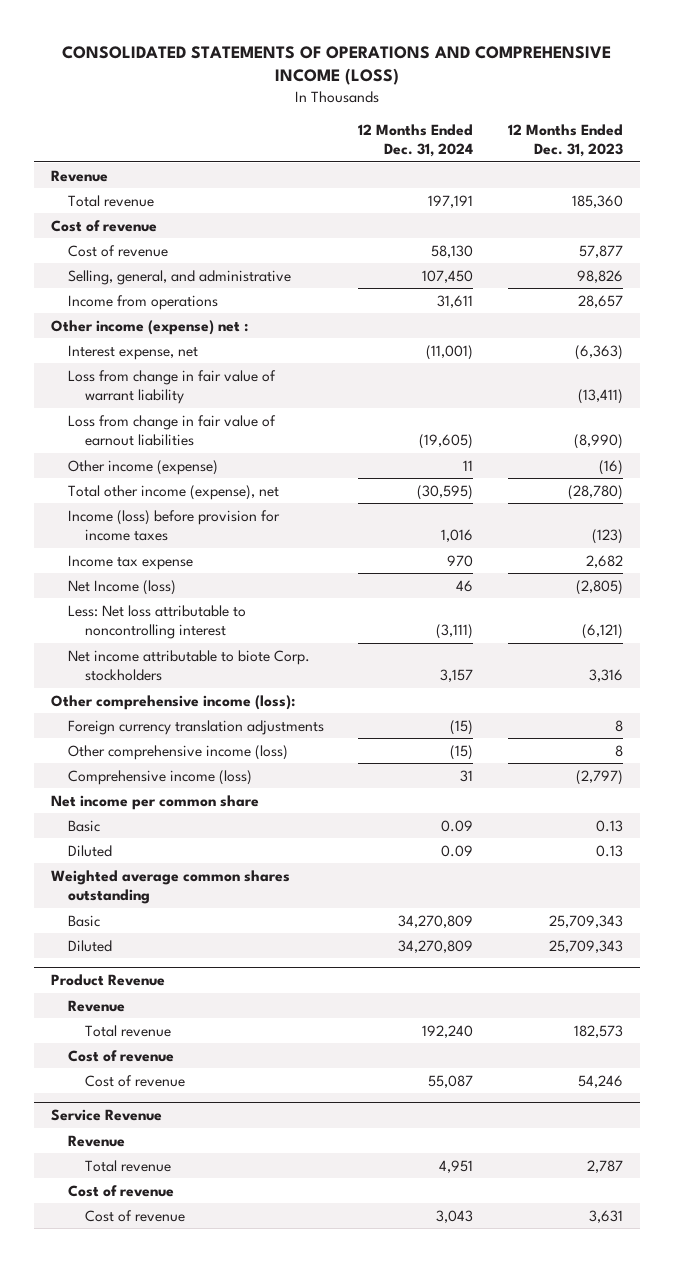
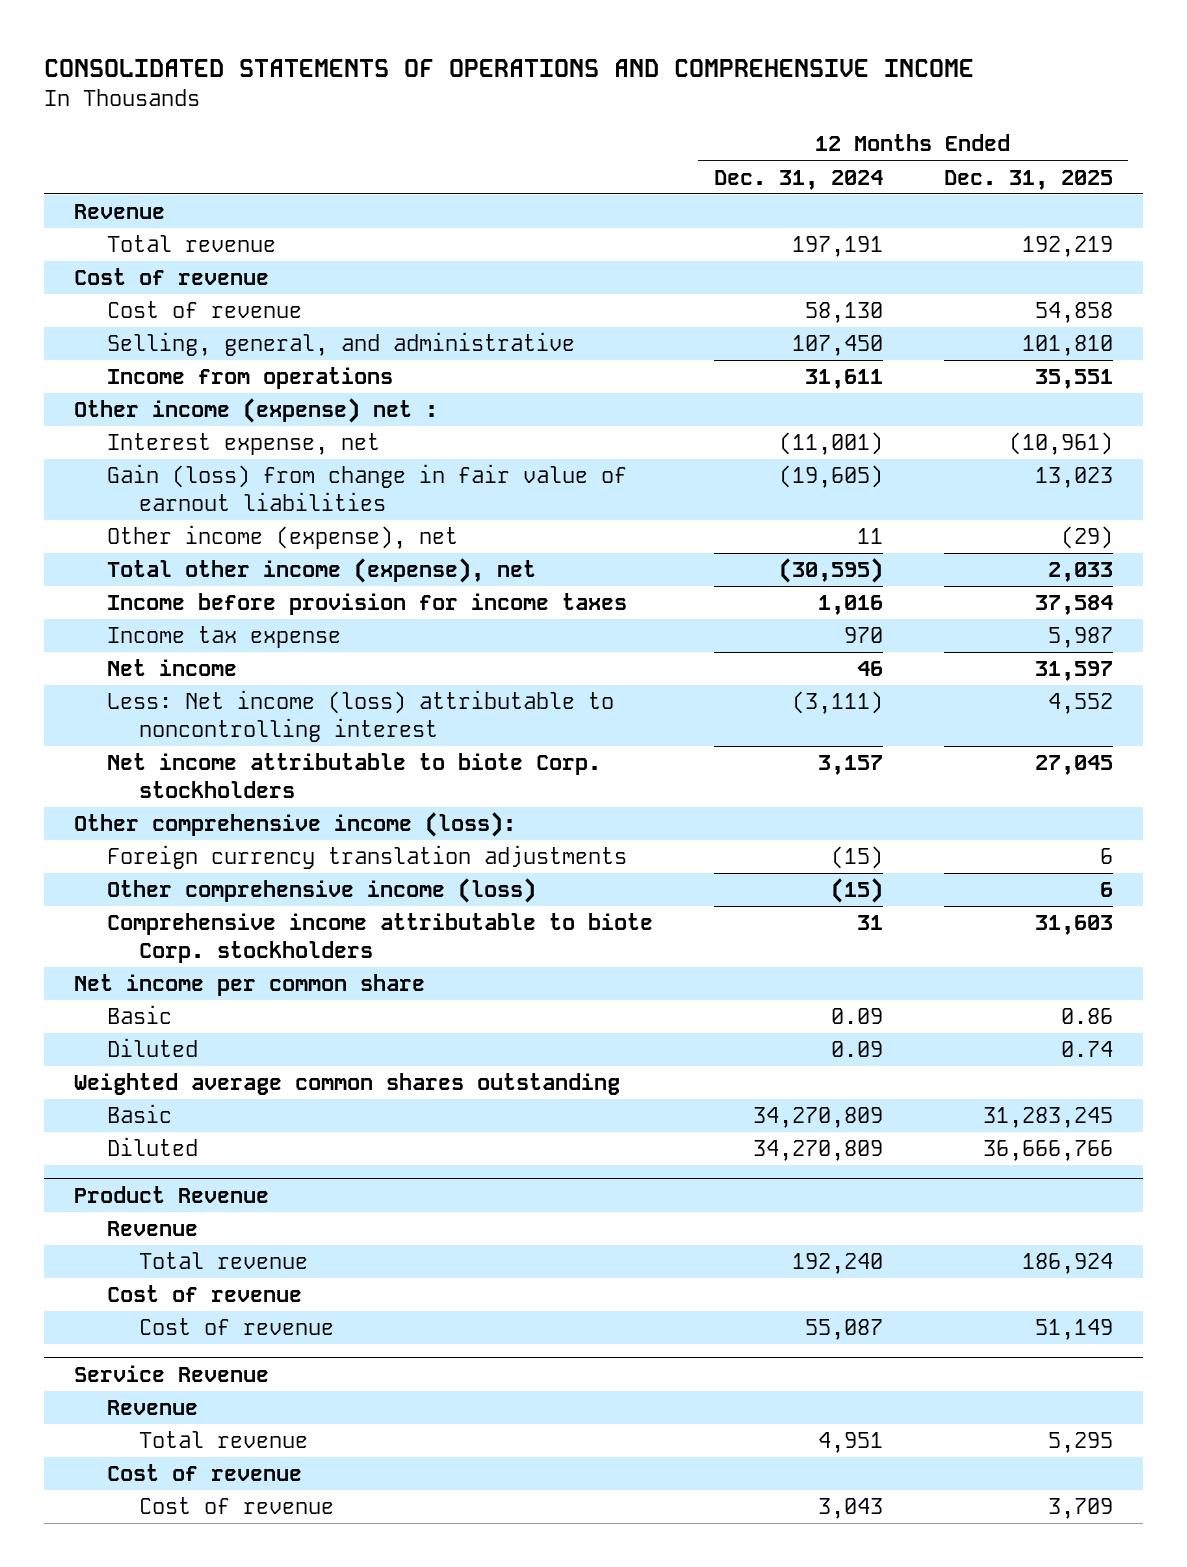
- CONSOLIDATED STATEMENTS OF OPERATIONS AND COMPREHENSIVE INCOME (LOSS)
+ CONSOLIDATED STATEMENTS OF OPERATIONS AND COMPREHENSIVE INCOME
- | 12 Months Ended Dec. 31, 2024 | 12 Months Ended Dec. 31, 2023
+ | 12 Months Ended Dec. 31, 2024 | 12 Months Ended Dec. 31, 2025
- Loss from change in fair value of warrant liability | | (13,411)
- Loss from change in fair value of earnout liabilities | (19,605) | (8,990)
- Other income (expense) | 11 | (16)
+ Gain (loss) from change in fair value of earnout liabilities | (19,605) | 13,023
+ Other income (expense), net | 11 | (29)
- Income (loss) before provision for income taxes | 1,016 | (123)
+ Income before provision for income taxes | 1,016 | 37,584
- Net Income (loss) | 46 | (2,805)
- Less: Net loss attributable to noncontrolling interest | (3,111) | (6,121)
+ Net income | 46 | 31,597
+ Less: Net income (loss) attributable to noncontrolling interest | (3,111) | 4,552
- Comprehensive income (loss) | 31 | (2,797)
+ Comprehensive income attributable to biote Corp. stockholders | 31 | 31,603

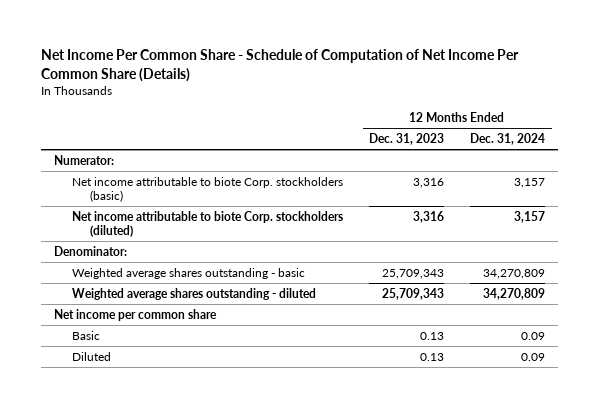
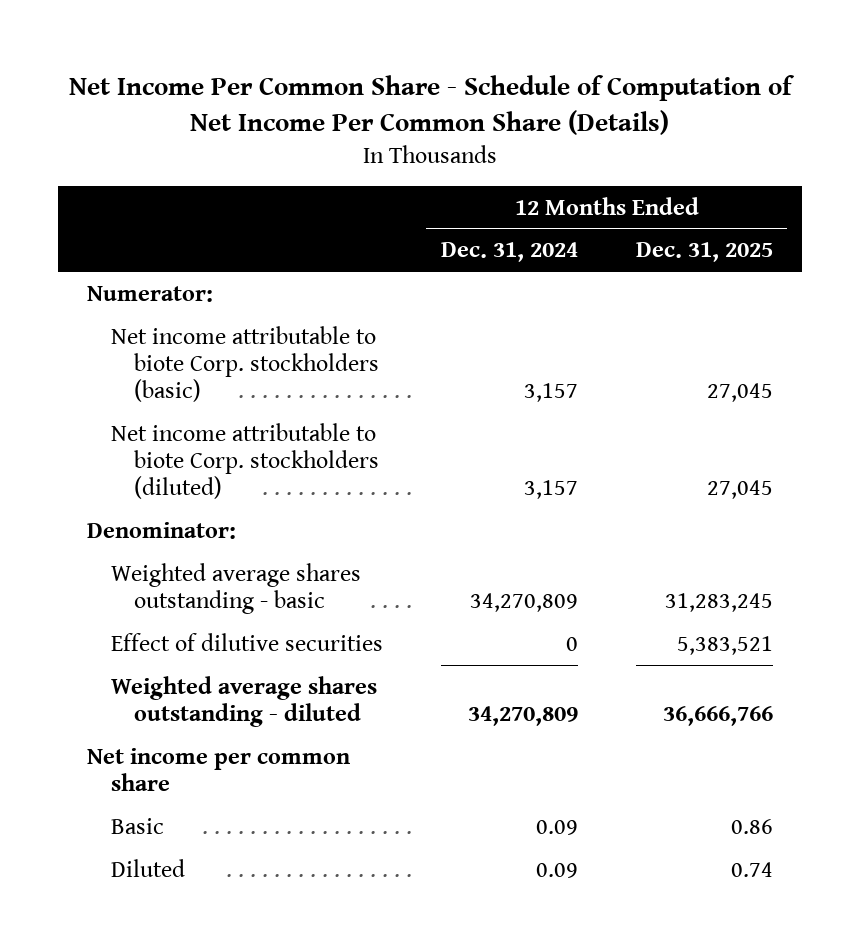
- | 12 Months Ended Dec. 31, 2023 | 12 Months Ended Dec. 31, 2024
+ | 12 Months Ended Dec. 31, 2024 | 12 Months Ended Dec. 31, 2025
+ Effect of dilutive securities | 0 | 5,383,521

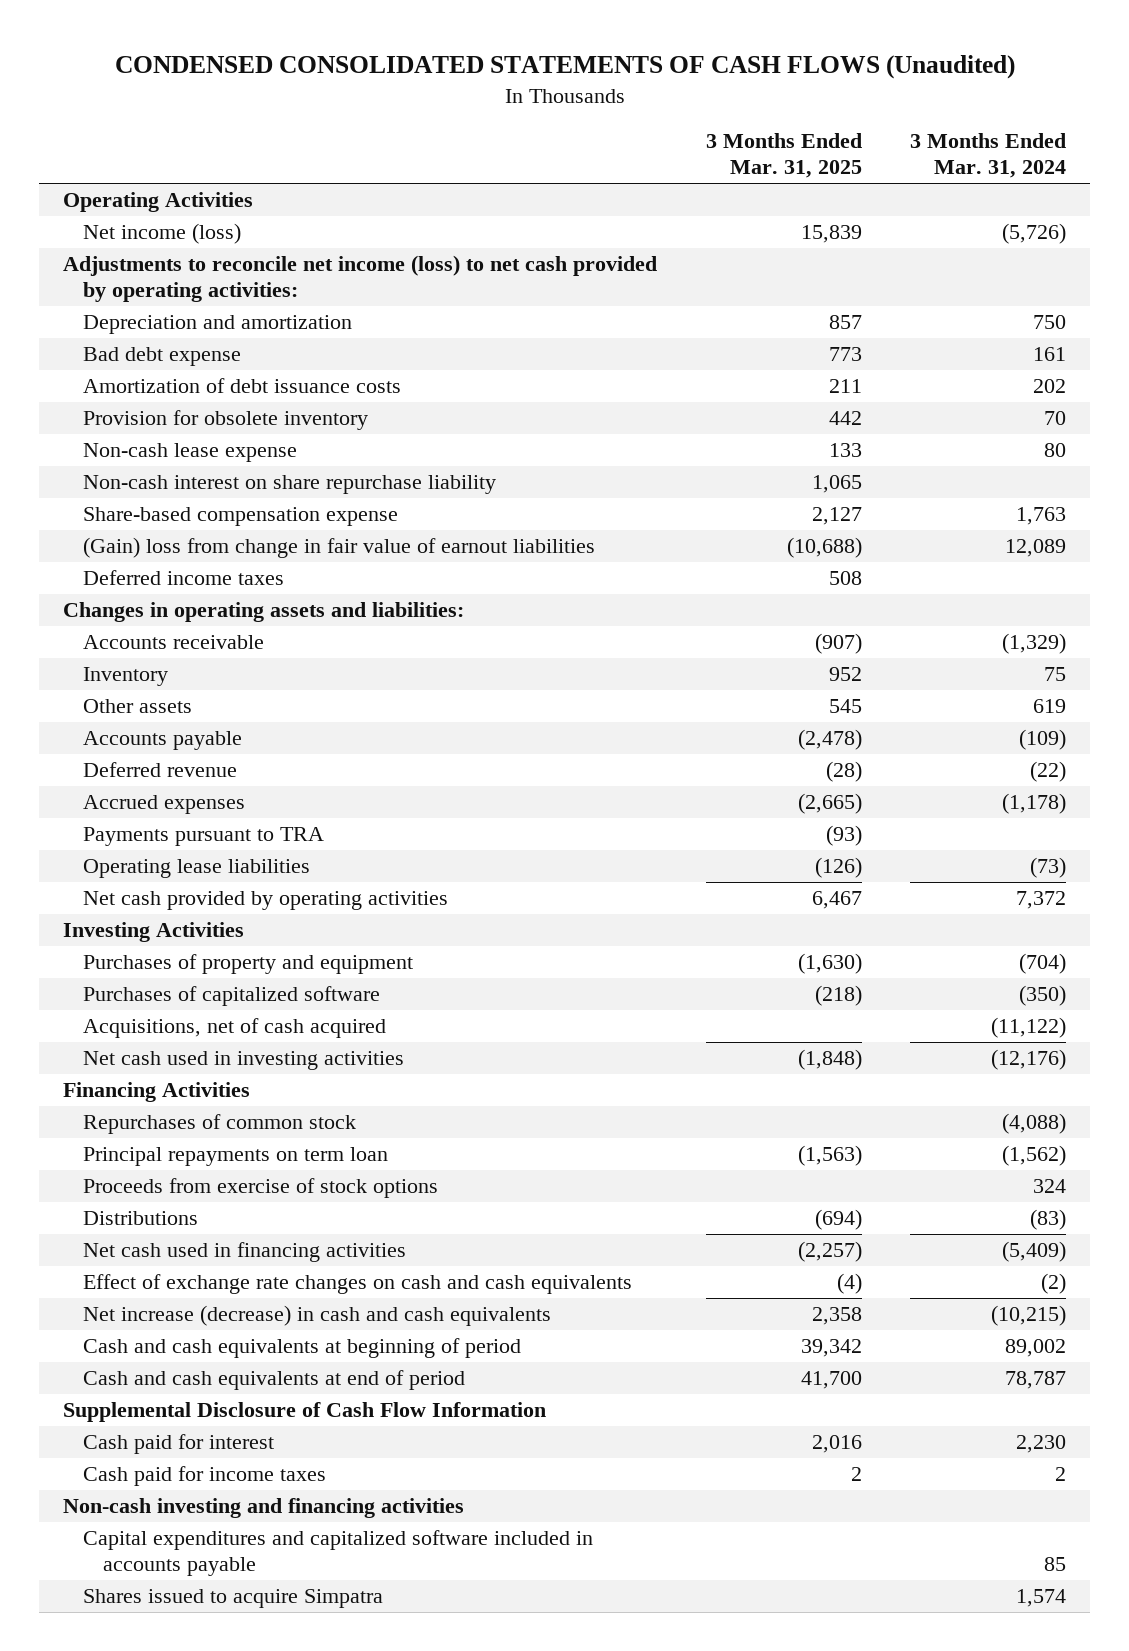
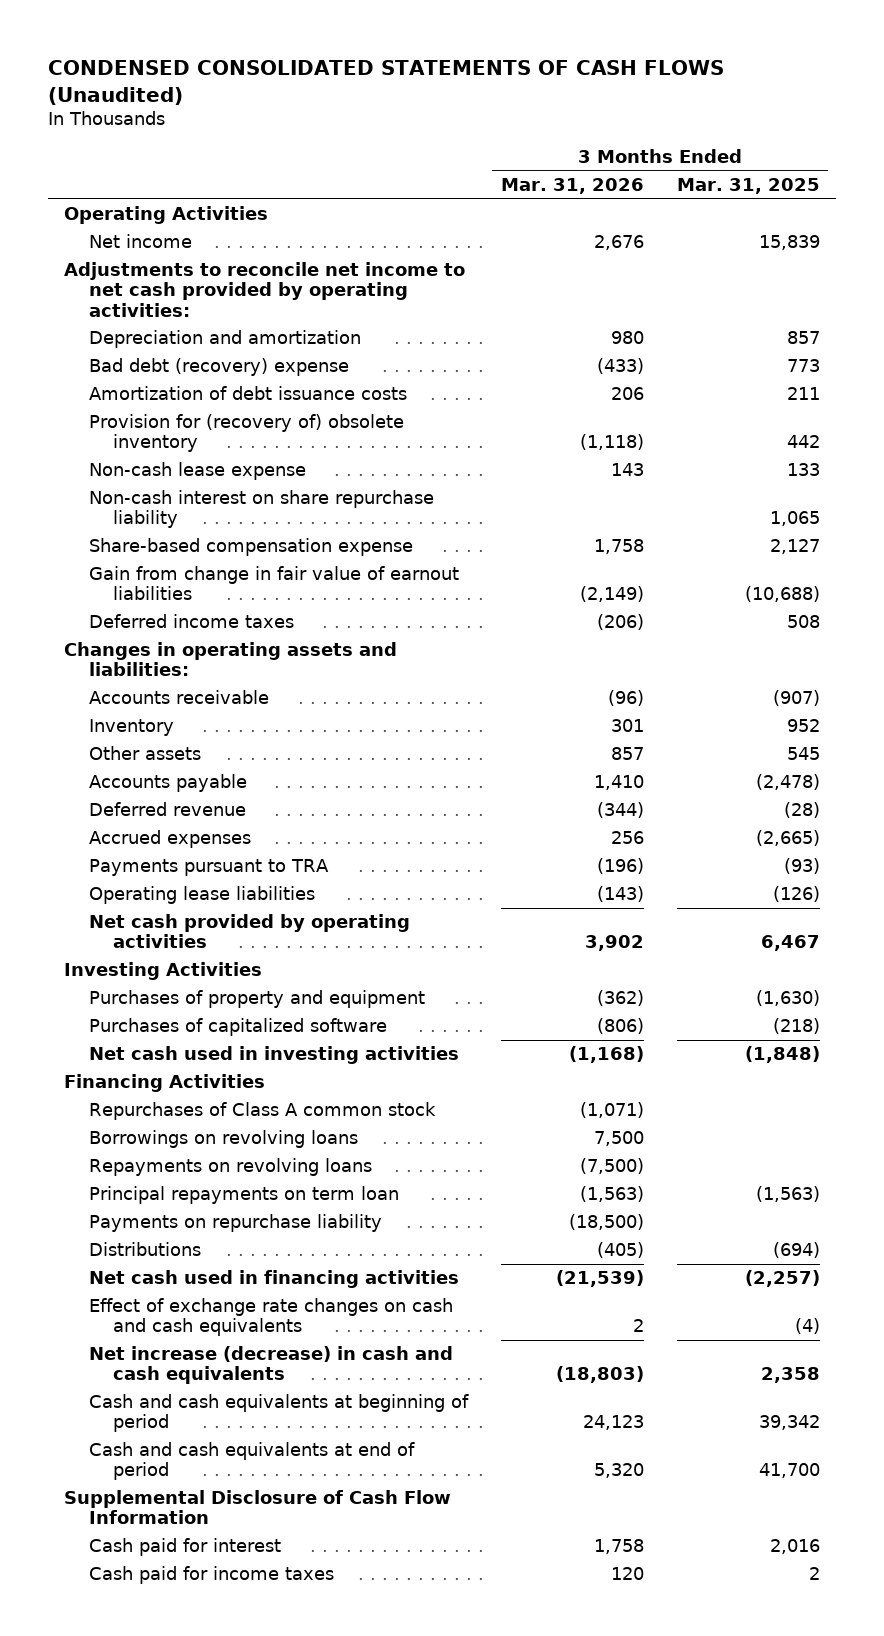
- | 3 Months Ended Mar. 31, 2025 | 3 Months Ended Mar. 31, 2024
+ | 3 Months Ended Mar. 31, 2026 | 3 Months Ended Mar. 31, 2025
- Net income (loss) | 15,839 | (5,726)
- Adjustments to reconcile net income (loss) to net cash provided by operating activities:
+ Net income | 2,676 | 15,839
+ Adjustments to reconcile net income to net cash provided by operating activities:
- Bad debt expense | 773 | 161
+ Bad debt (recovery) expense | (433) | 773
- Provision for obsolete inventory | 442 | 70
+ Provision for (recovery of) obsolete inventory | (1,118) | 442
- (Gain) loss from change in fair value of earnout liabilities | (10,688) | 12,089
+ Gain from change in fair value of earnout liabilities | (2,149) | (10,688)
- Acquisitions, net of cash acquired | | (11,122)
- Repurchases of common stock | | (4,088)
+ Repurchases of Class A common stock | (1,071) |
+ Borrowings on revolving loans | 7,500 |
+ Repayments on revolving loans | (7,500) |
- Proceeds from exercise of stock options | | 324
+ Payments on repurchase liability | (18,500) |
- Non-cash investing and financing activities
- Capital expenditures and capitalized software included in accounts payable | | 85
- Shares issued to acquire Simpatra | | 1,574

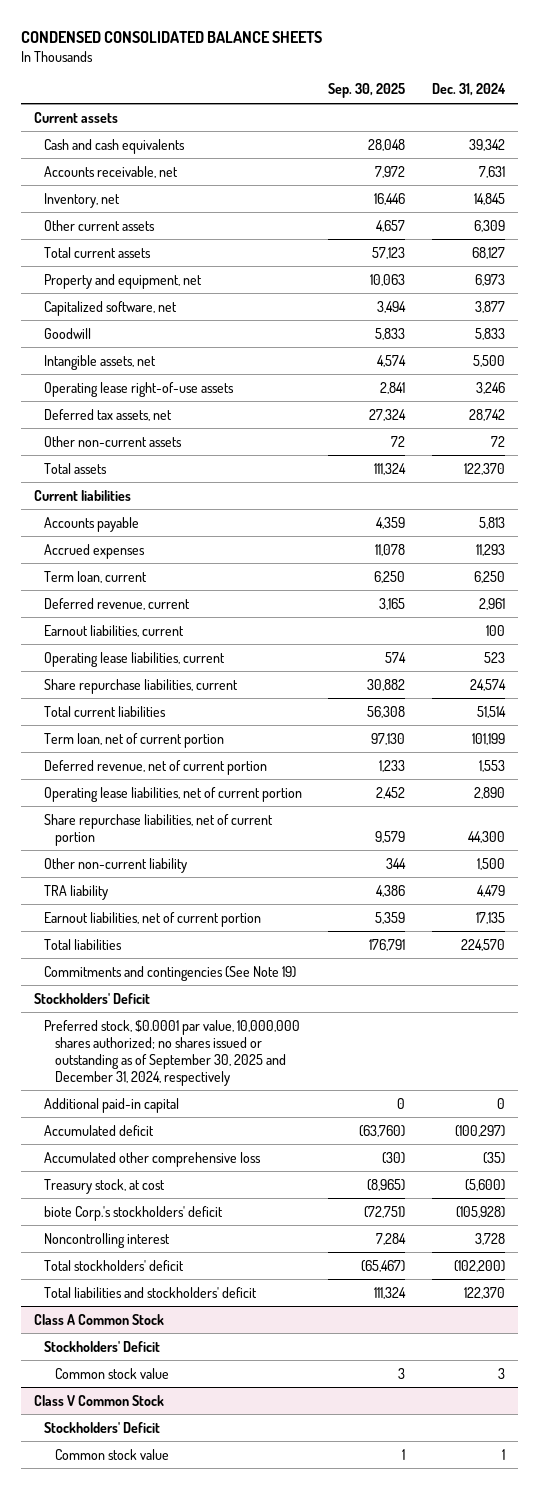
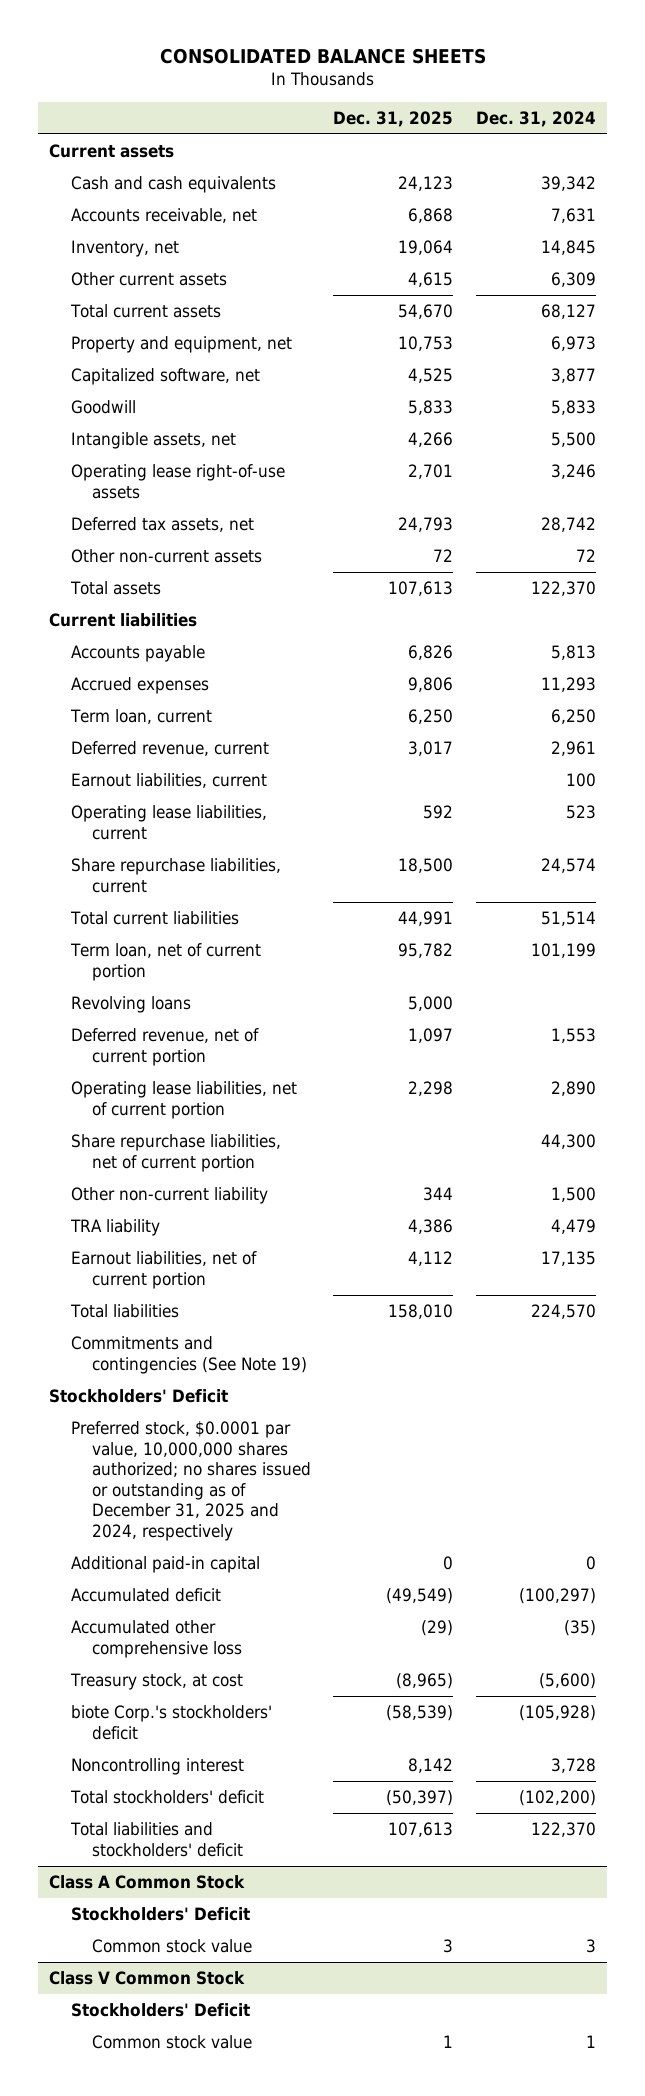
- CONDENSED CONSOLIDATED BALANCE SHEETS
+ CONSOLIDATED BALANCE SHEETS
- | Sep. 30, 2025 | Dec. 31, 2024
+ | Dec. 31, 2025 | Dec. 31, 2024
+ Revolving loans | 5,000 |
- Preferred stock, $0.0001 par value, 10,000,000 shares authorized; no shares issued or outstanding as of September 30, 2025 and December 31, 2024, respectively
+ Preferred stock, $0.0001 par value, 10,000,000 shares authorized; no shares issued or outstanding as of December 31, 2025 and 2024, respectively

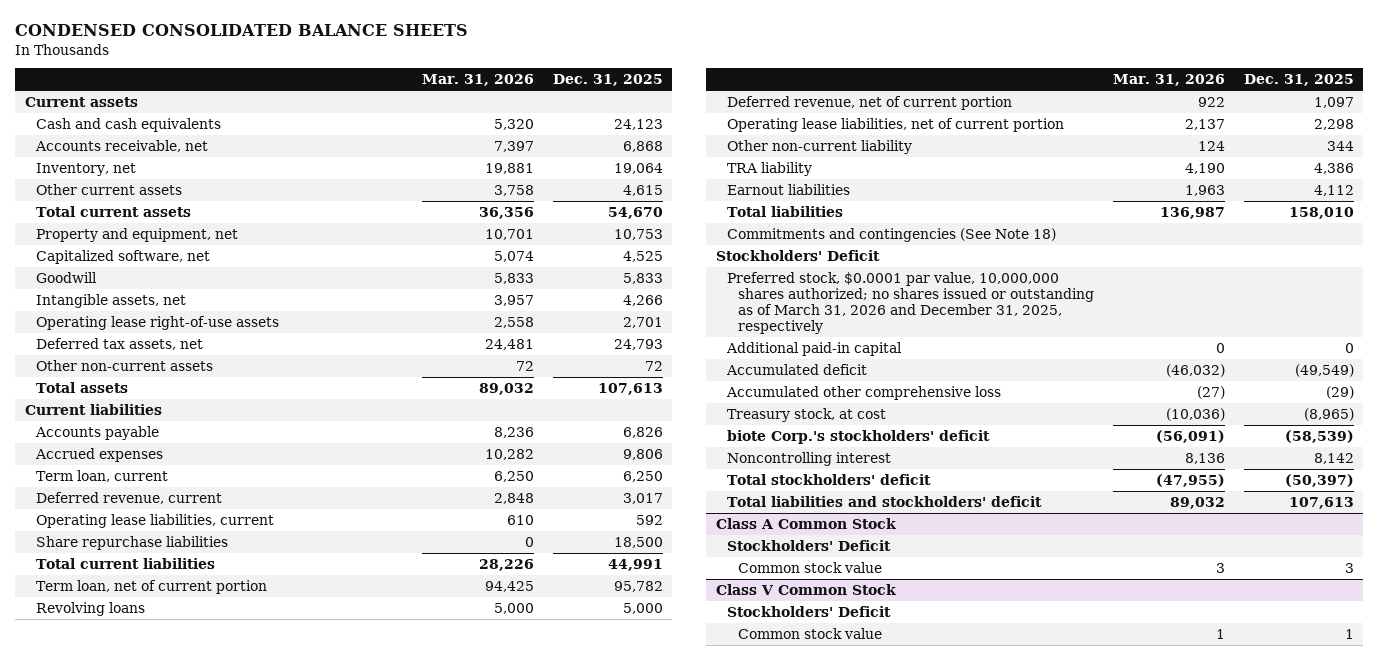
- CONSOLIDATED BALANCE SHEETS
+ CONDENSED CONSOLIDATED BALANCE SHEETS
- | Dec. 31, 2025 | Dec. 31, 2024
+ | Mar. 31, 2026 | Dec. 31, 2025
- Earnout liabilities, current | | 100
- Share repurchase liabilities, current | 18,500 | 24,574
+ Share repurchase liabilities | 0 | 18,500
- Share repurchase liabilities, net of current portion | | 44,300
- Earnout liabilities, net of current portion | 4,112 | 17,135
+ Earnout liabilities | 1,963 | 4,112
- Commitments and contingencies (See Note 19)
+ Commitments and contingencies (See Note 18)
- Preferred stock, $0.0001 par value, 10,000,000 shares authorized; no shares issued or outstanding as of December 31, 2025 and 2024, respectively
+ Preferred stock, $0.0001 par value, 10,000,000 shares authorized; no shares issued or outstanding as of March 31, 2026 and December 31, 2025, respectively

